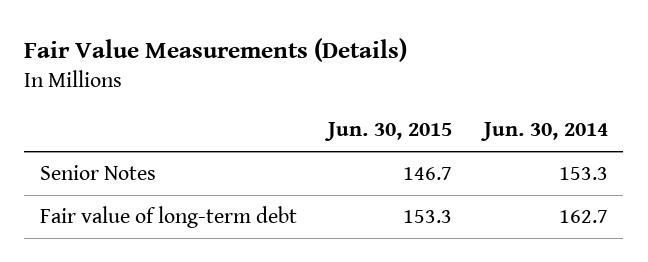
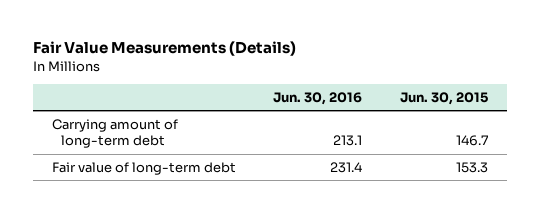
- | Jun. 30, 2015 | Jun. 30, 2014
+ | Jun. 30, 2016 | Jun. 30, 2015
- Senior Notes | 146.7 | 153.3
+ Carrying amount of long-term debt | 213.1 | 146.7

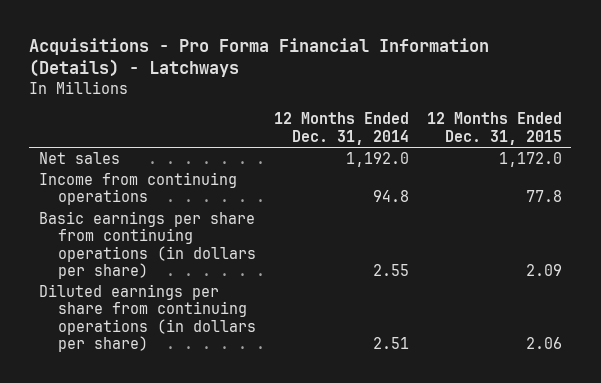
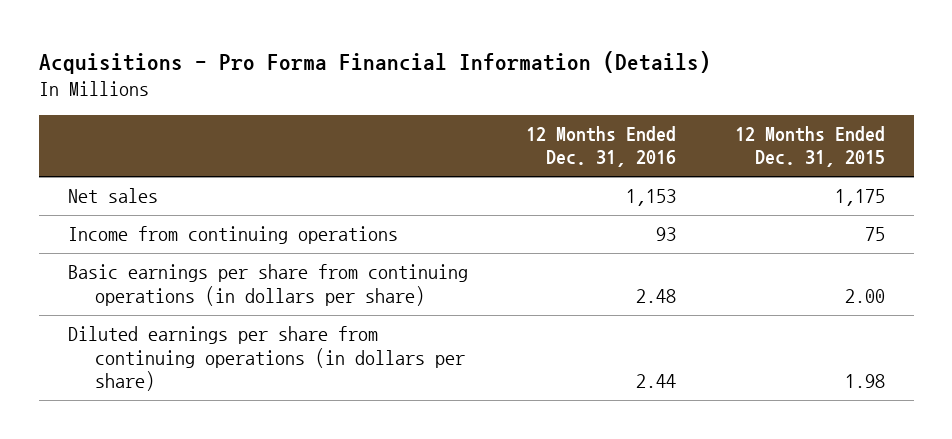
- Acquisitions - Pro Forma Financial Information (Details) - Latchways
+ Acquisitions - Pro Forma Financial Information (Details)
- | 12 Months Ended Dec. 31, 2014 | 12 Months Ended Dec. 31, 2015
+ | 12 Months Ended Dec. 31, 2016 | 12 Months Ended Dec. 31, 2015
- Net sales | 1,192.0 | 1,172.0
- Income from continuing operations | 94.8 | 77.8
- Basic earnings per share from continuing operations (in dollars per share) | 2.55 | 2.09
- Diluted earnings per share from continuing operations (in dollars per share) | 2.51 | 2.06
+ Net sales | 1,153 | 1,175
+ Income from continuing operations | 93 | 75
+ Basic earnings per share from continuing operations (in dollars per share) | 2.48 | 2.00
+ Diluted earnings per share from continuing operations (in dollars per share) | 2.44 | 1.98

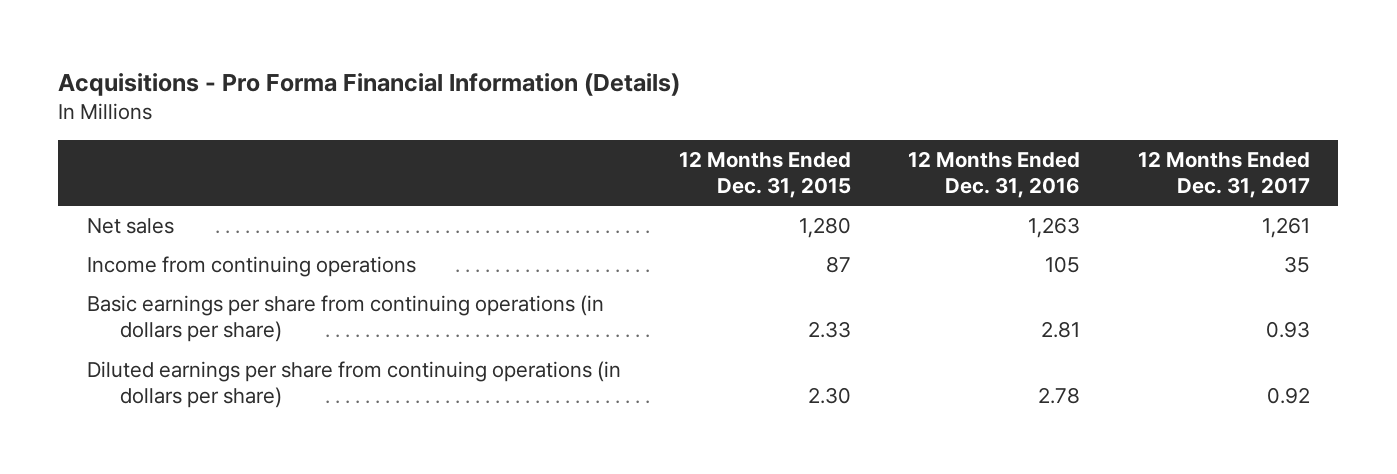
- | 12 Months Ended Dec. 31, 2016 | 12 Months Ended Dec. 31, 2015
+ | 12 Months Ended Dec. 31, 2015 | 12 Months Ended Dec. 31, 2016 | 12 Months Ended Dec. 31, 2017
- Net sales | 1,153 | 1,175
- Income from continuing operations | 93 | 75
- Basic earnings per share from continuing operations (in dollars per share) | 2.48 | 2.00
- Diluted earnings per share from continuing operations (in dollars per share) | 2.44 | 1.98
+ Net sales | 1,280 | 1,263 | 1,261
+ Income from continuing operations | 87 | 105 | 35
+ Basic earnings per share from continuing operations (in dollars per share) | 2.33 | 2.81 | 0.93
+ Diluted earnings per share from continuing operations (in dollars per share) | 2.30 | 2.78 | 0.92

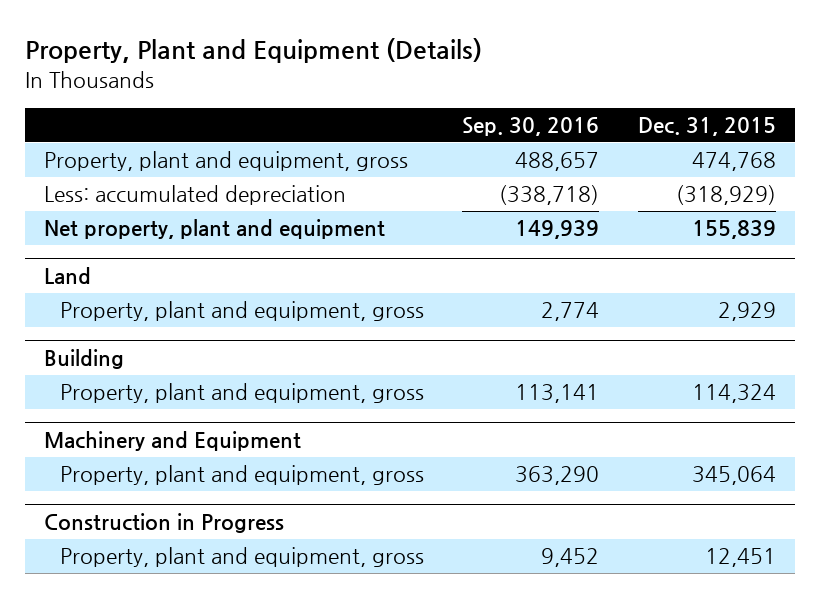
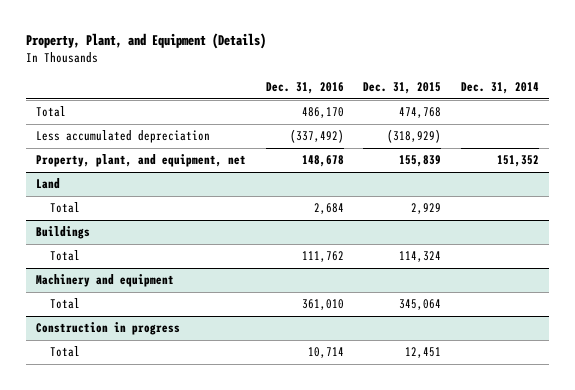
- Property, Plant and Equipment (Details)
+ Property, Plant, and Equipment (Details)
- | Sep. 30, 2016 | Dec. 31, 2015
+ | Dec. 31, 2016 | Dec. 31, 2015 | Dec. 31, 2014
- Property, plant and equipment, gross | 488,657 | 474,768
- Less: accumulated depreciation | (338,718) | (318,929)
- Net property, plant and equipment | 149,939 | 155,839
+ Total | 486,170 | 474,768 |
+ Less accumulated depreciation | (337,492) | (318,929) |
+ Property, plant, and equipment, net | 148,678 | 155,839 | 151,352
@ Land
- Property, plant and equipment, gross | 2,774 | 2,929
- Building
- Property, plant and equipment, gross | 113,141 | 114,324
- Machinery and Equipment
- Property, plant and equipment, gross | 363,290 | 345,064
- Construction in Progress
- Property, plant and equipment, gross | 9,452 | 12,451
@ Land
+ Total | 2,684 | 2,929 |
+ Buildings
+ Total | 111,762 | 114,324 |
+ Machinery and equipment
+ Total | 361,010 | 345,064 |
+ Construction in progress
+ Total | 10,714 | 12,451 |

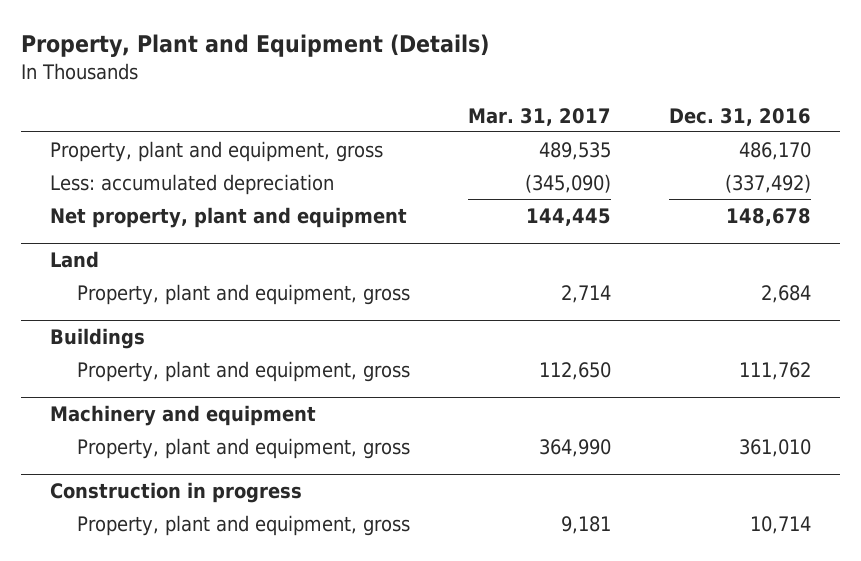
- Property, Plant, and Equipment (Details)
+ Property, Plant and Equipment (Details)
- | Dec. 31, 2016 | Dec. 31, 2015 | Dec. 31, 2014
+ | Mar. 31, 2017 | Dec. 31, 2016
- Total | 486,170 | 474,768 |
- Less accumulated depreciation | (337,492) | (318,929) |
- Property, plant, and equipment, net | 148,678 | 155,839 | 151,352
+ Property, plant and equipment, gross | 489,535 | 486,170
+ Less: accumulated depreciation | (345,090) | (337,492)
+ Net property, plant and equipment | 144,445 | 148,678
@ Land
- Total | 2,684 | 2,929 |
+ Property, plant and equipment, gross | 2,714 | 2,684
@ Buildings
- Total | 111,762 | 114,324 |
+ Property, plant and equipment, gross | 112,650 | 111,762
@ Machinery and equipment
- Total | 361,010 | 345,064 |
+ Property, plant and equipment, gross | 364,990 | 361,010
@ Construction in progress
- Total | 10,714 | 12,451 |
+ Property, plant and equipment, gross | 9,181 | 10,714

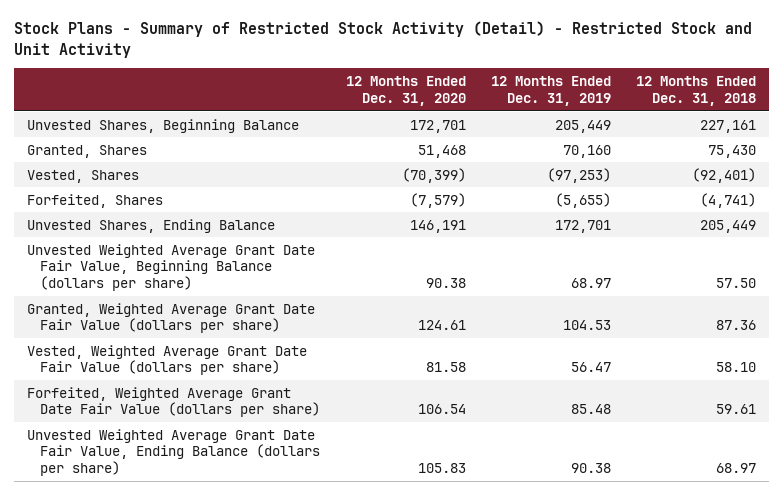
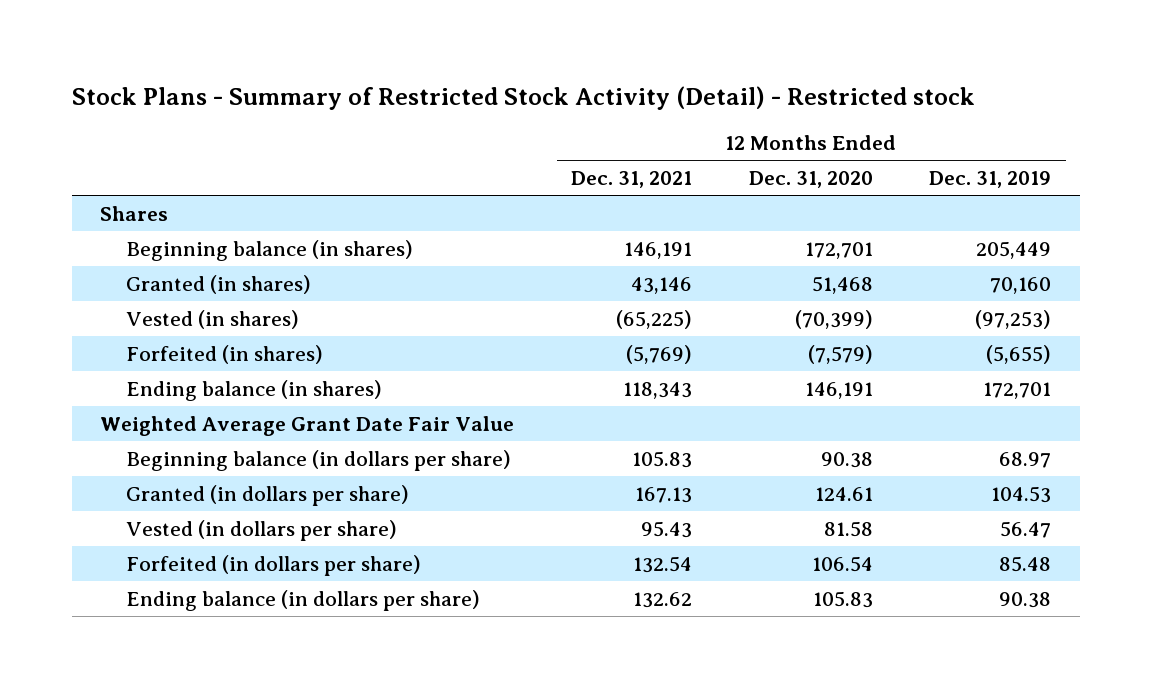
- Stock Plans - Summary of Restricted Stock Activity (Detail) - Restricted Stock and Unit Activity
+ Stock Plans - Summary of Restricted Stock Activity (Detail) - Restricted stock
- | 12 Months Ended Dec. 31, 2020 | 12 Months Ended Dec. 31, 2019 | 12 Months Ended Dec. 31, 2018
+ | 12 Months Ended Dec. 31, 2021 | 12 Months Ended Dec. 31, 2020 | 12 Months Ended Dec. 31, 2019
- Unvested Shares, Beginning Balance | 172,701 | 205,449 | 227,161
- Granted, Shares | 51,468 | 70,160 | 75,430
- Vested, Shares | (70,399) | (97,253) | (92,401)
- Forfeited, Shares | (7,579) | (5,655) | (4,741)
- Unvested Shares, Ending Balance | 146,191 | 172,701 | 205,449
- Unvested Weighted Average Grant Date Fair Value, Beginning Balance (dollars per share) | 90.38 | 68.97 | 57.50
- Granted, Weighted Average Grant Date Fair Value (dollars per share) | 124.61 | 104.53 | 87.36
- Vested, Weighted Average Grant Date Fair Value (dollars per share) | 81.58 | 56.47 | 58.10
- Forfeited, Weighted Average Grant Date Fair Value (dollars per share) | 106.54 | 85.48 | 59.61
- Unvested Weighted Average Grant Date Fair Value, Ending Balance (dollars per share) | 105.83 | 90.38 | 68.97
+ Shares
+ Beginning balance (in shares) | 146,191 | 172,701 | 205,449
+ Granted (in shares) | 43,146 | 51,468 | 70,160
+ Vested (in shares) | (65,225) | (70,399) | (97,253)
+ Forfeited (in shares) | (5,769) | (7,579) | (5,655)
+ Ending balance (in shares) | 118,343 | 146,191 | 172,701
+ Weighted Average Grant Date Fair Value
+ Beginning balance (in dollars per share) | 105.83 | 90.38 | 68.97
+ Granted (in dollars per share) | 167.13 | 124.61 | 104.53
+ Vested (in dollars per share) | 95.43 | 81.58 | 56.47
+ Forfeited (in dollars per share) | 132.54 | 106.54 | 85.48
+ Ending balance (in dollars per share) | 132.62 | 105.83 | 90.38

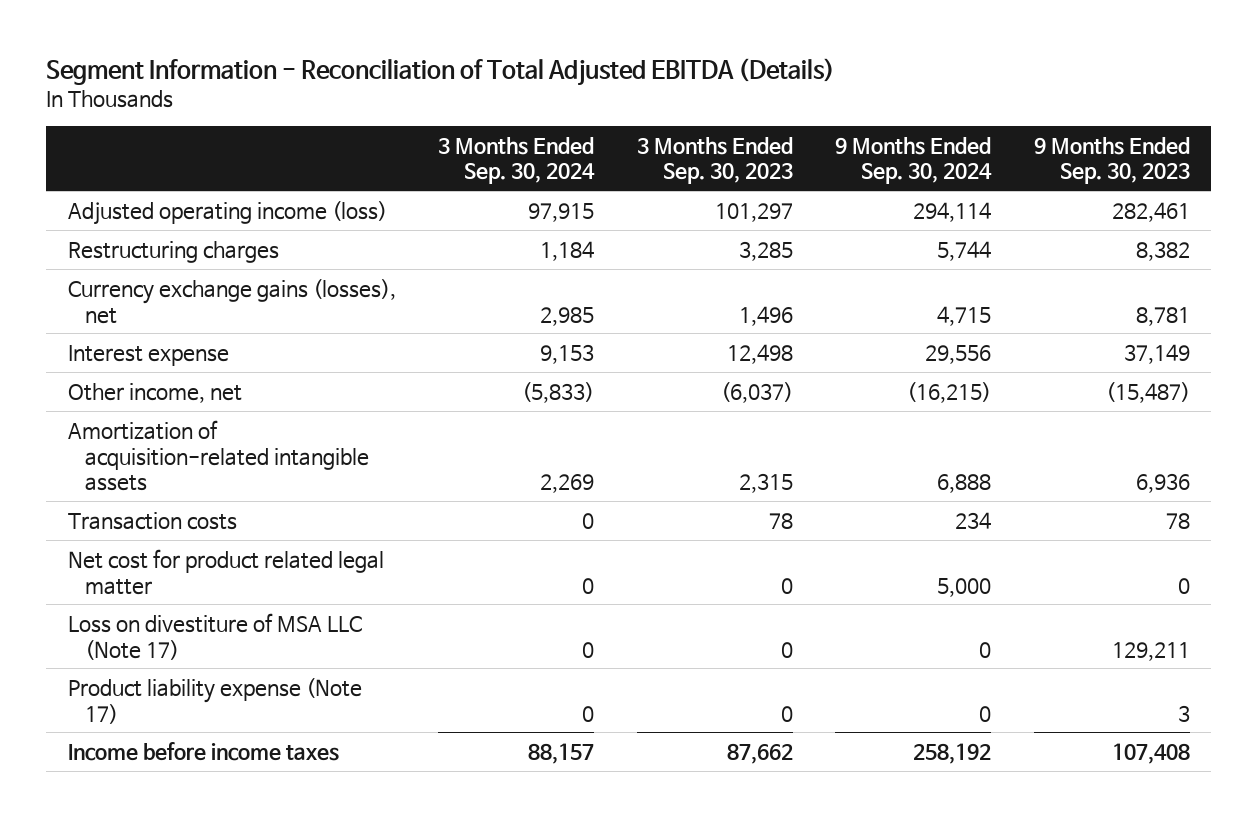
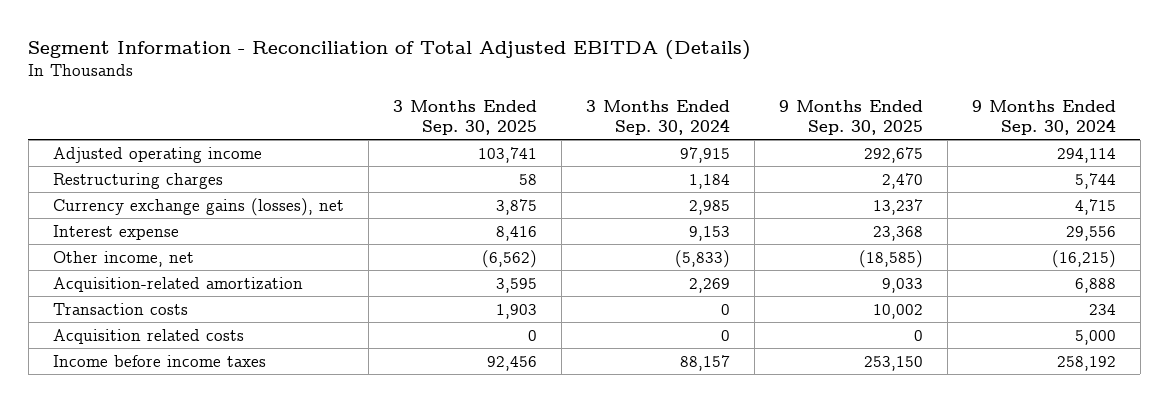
- | 3 Months Ended Sep. 30, 2024 | 3 Months Ended Sep. 30, 2023 | 9 Months Ended Sep. 30, 2024 | 9 Months Ended Sep. 30, 2023
+ | 3 Months Ended Sep. 30, 2025 | 3 Months Ended Sep. 30, 2024 | 9 Months Ended Sep. 30, 2025 | 9 Months Ended Sep. 30, 2024
- Adjusted operating income (loss) | 97,915 | 101,297 | 294,114 | 282,461
+ Adjusted operating income | 103,741 | 97,915 | 292,675 | 294,114
- Amortization of acquisition-related intangible assets | 2,269 | 2,315 | 6,888 | 6,936
+ Acquisition-related amortization | 3,595 | 2,269 | 9,033 | 6,888
- Net cost for product related legal matter | 0 | 0 | 5,000 | 0
- Loss on divestiture of MSA LLC (Note 17) | 0 | 0 | 0 | 129,211
- Product liability expense (Note 17) | 0 | 0 | 0 | 3
+ Acquisition related costs | 0 | 0 | 0 | 5,000

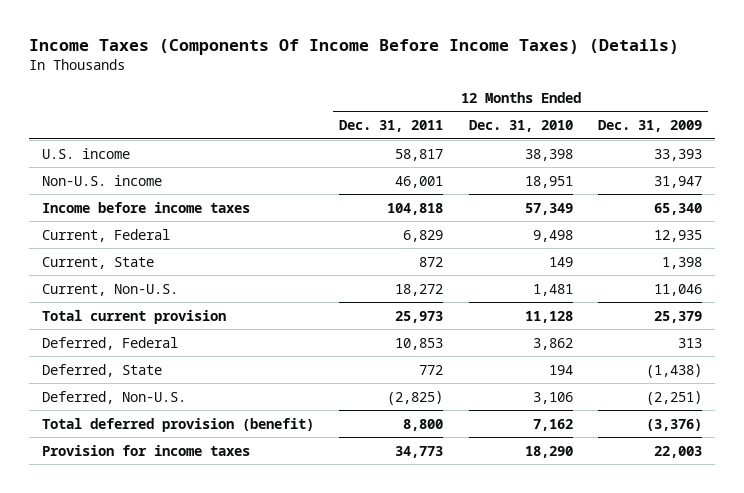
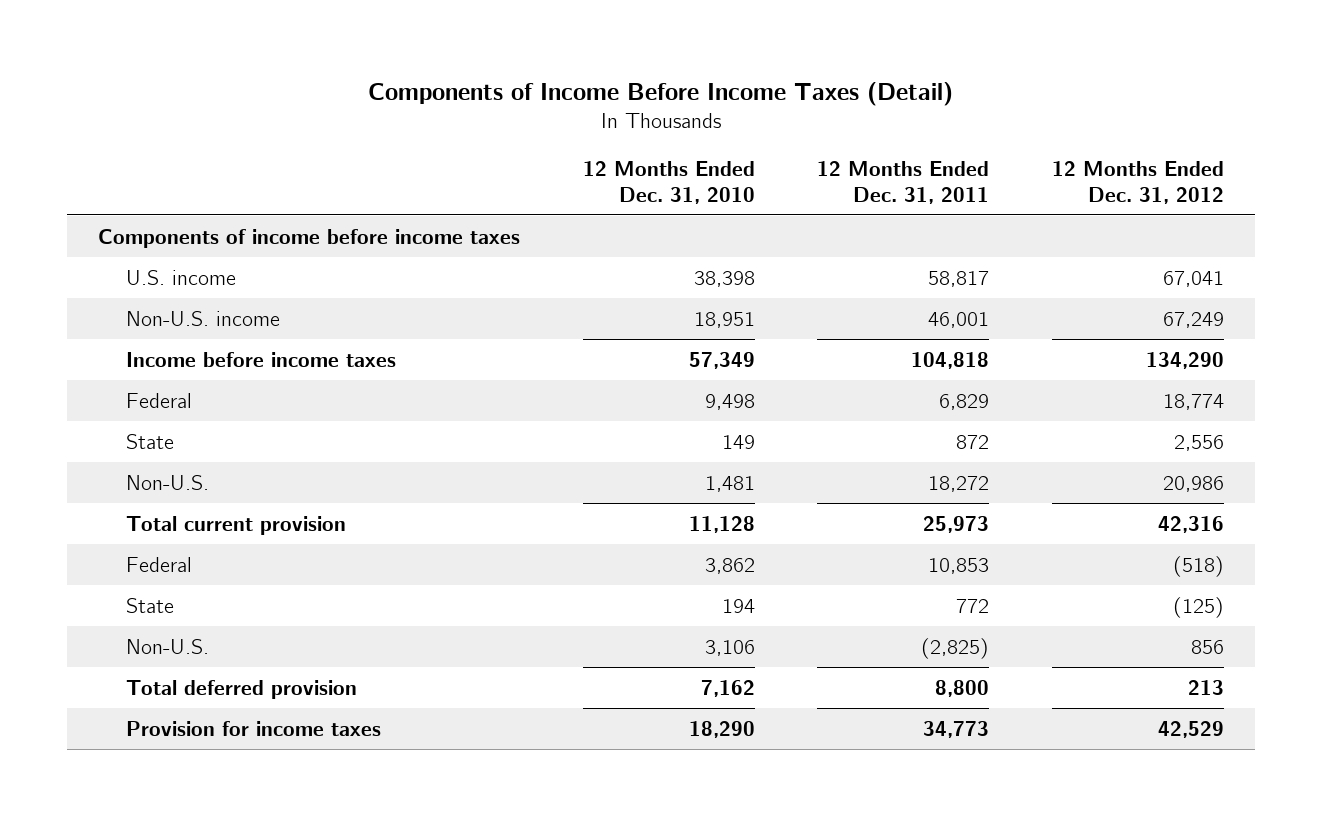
- Income Taxes (Components Of Income Before Income Taxes) (Details)
+ Components of Income Before Income Taxes (Detail)
- | 12 Months Ended Dec. 31, 2011 | 12 Months Ended Dec. 31, 2010 | 12 Months Ended Dec. 31, 2009
+ | 12 Months Ended Dec. 31, 2010 | 12 Months Ended Dec. 31, 2011 | 12 Months Ended Dec. 31, 2012
+ Components of income before income taxes
- Current, Federal | 6,829 | 9,498 | 12,935
- Current, State | 872 | 149 | 1,398
- Current, Non-U.S. | 18,272 | 1,481 | 11,046
+ Federal | 9,498 | 6,829 | 18,774
+ State | 149 | 872 | 2,556
+ Non-U.S. | 1,481 | 18,272 | 20,986
- Deferred, Federal | 10,853 | 3,862 | 313
- Deferred, State | 772 | 194 | (1,438)
- Deferred, Non-U.S. | (2,825) | 3,106 | (2,251)
- Total deferred provision (benefit) | 8,800 | 7,162 | (3,376)
+ Federal | 3,862 | 10,853 | (518)
+ State | 194 | 772 | (125)
+ Non-U.S. | 3,106 | (2,825) | 856
+ Total deferred provision | 7,162 | 8,800 | 213

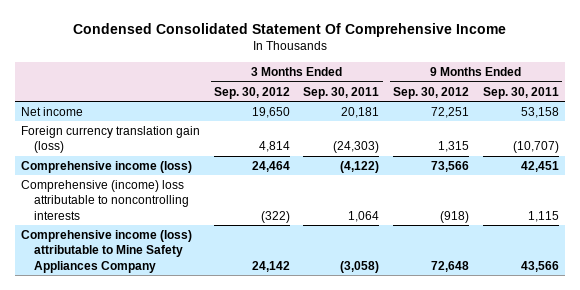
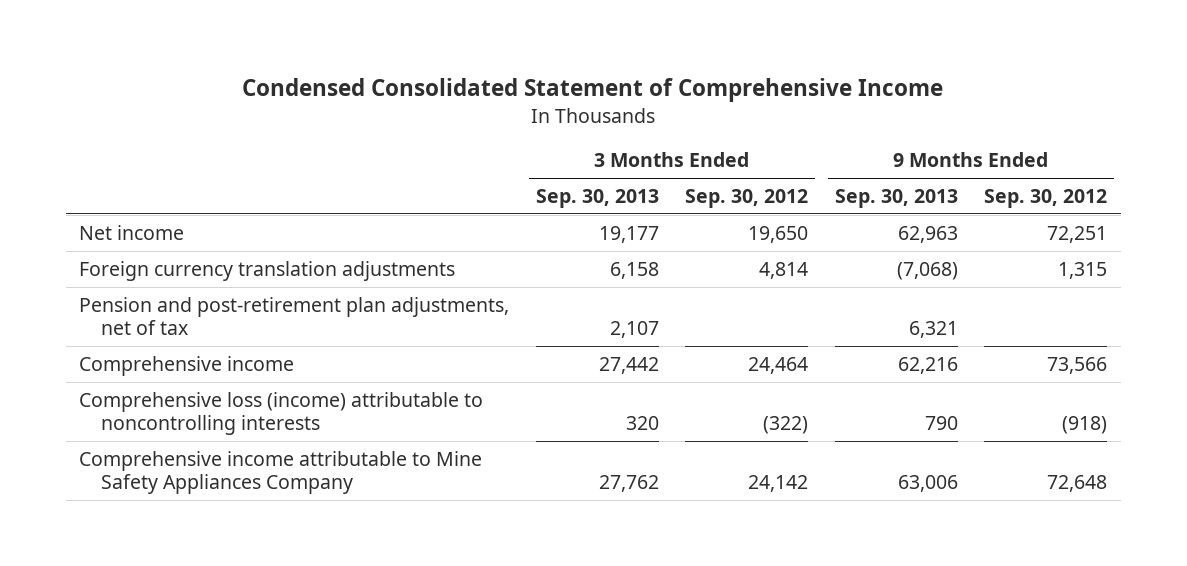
- Condensed Consolidated Statement Of Comprehensive Income
+ Condensed Consolidated Statement of Comprehensive Income
- | 3 Months Ended Sep. 30, 2012 | 3 Months Ended Sep. 30, 2011 | 9 Months Ended Sep. 30, 2012 | 9 Months Ended Sep. 30, 2011
+ | 3 Months Ended Sep. 30, 2013 | 3 Months Ended Sep. 30, 2012 | 9 Months Ended Sep. 30, 2013 | 9 Months Ended Sep. 30, 2012
- Foreign currency translation gain (loss) | 4,814 | (24,303) | 1,315 | (10,707)
- Comprehensive income (loss) | 24,464 | (4,122) | 73,566 | 42,451
- Comprehensive (income) loss attributable to noncontrolling interests | (322) | 1,064 | (918) | 1,115
- Comprehensive income (loss) attributable to Mine Safety Appliances Company | 24,142 | (3,058) | 72,648 | 43,566
+ Foreign currency translation adjustments | 6,158 | 4,814 | (7,068) | 1,315
+ Pension and post-retirement plan adjustments, net of tax | 2,107 | | 6,321 |
+ Comprehensive income | 27,442 | 24,464 | 62,216 | 73,566
+ Comprehensive loss (income) attributable to noncontrolling interests | 320 | (322) | 790 | (918)
+ Comprehensive income attributable to Mine Safety Appliances Company | 27,762 | 24,142 | 63,006 | 72,648

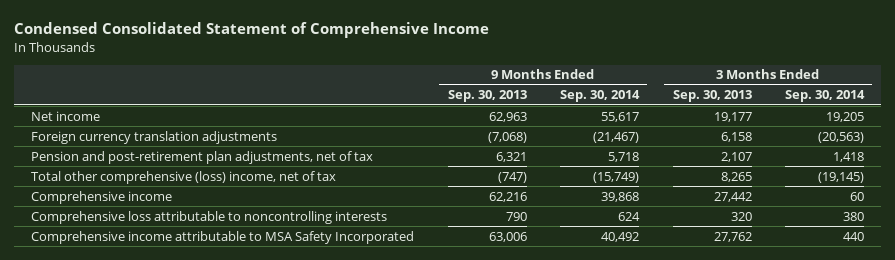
- | 3 Months Ended Sep. 30, 2013 | 3 Months Ended Sep. 30, 2012 | 9 Months Ended Sep. 30, 2013 | 9 Months Ended Sep. 30, 2012
+ | 9 Months Ended Sep. 30, 2013 | 9 Months Ended Sep. 30, 2014 | 3 Months Ended Sep. 30, 2013 | 3 Months Ended Sep. 30, 2014
+ Total other comprehensive (loss) income, net of tax | (747) | (15,749) | 8,265 | (19,145)
- Comprehensive loss (income) attributable to noncontrolling interests | 320 | (322) | 790 | (918)
- Comprehensive income attributable to Mine Safety Appliances Company | 27,762 | 24,142 | 63,006 | 72,648
+ Comprehensive loss attributable to noncontrolling interests | 790 | 624 | 320 | 380
+ Comprehensive income attributable to MSA Safety Incorporated | 63,006 | 40,492 | 27,762 | 440

